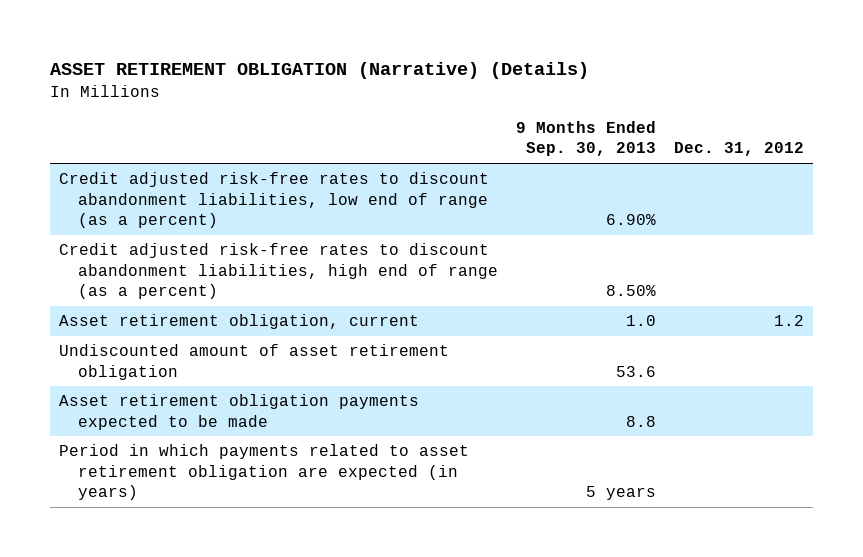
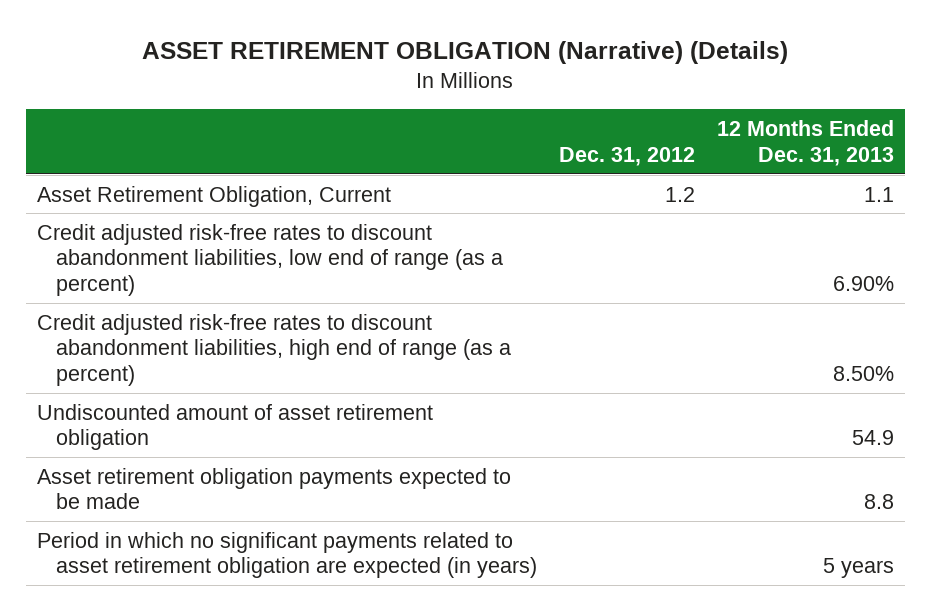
- | 9 Months Ended Sep. 30, 2013 | Dec. 31, 2012
+ | Dec. 31, 2012 | 12 Months Ended Dec. 31, 2013
+ Asset Retirement Obligation, Current | 1.2 | 1.1
- Asset retirement obligation, current | 1.0 | 1.2
- Period in which payments related to asset retirement obligation are expected (in years) | 5 years |
+ Period in which no significant payments related to asset retirement obligation are expected (in years) | | 5 years

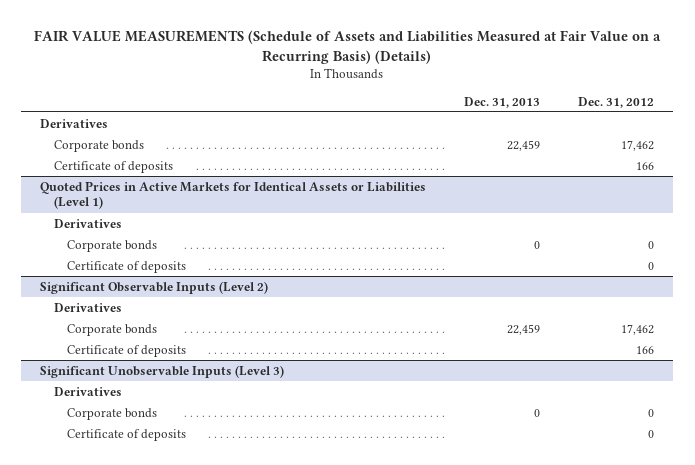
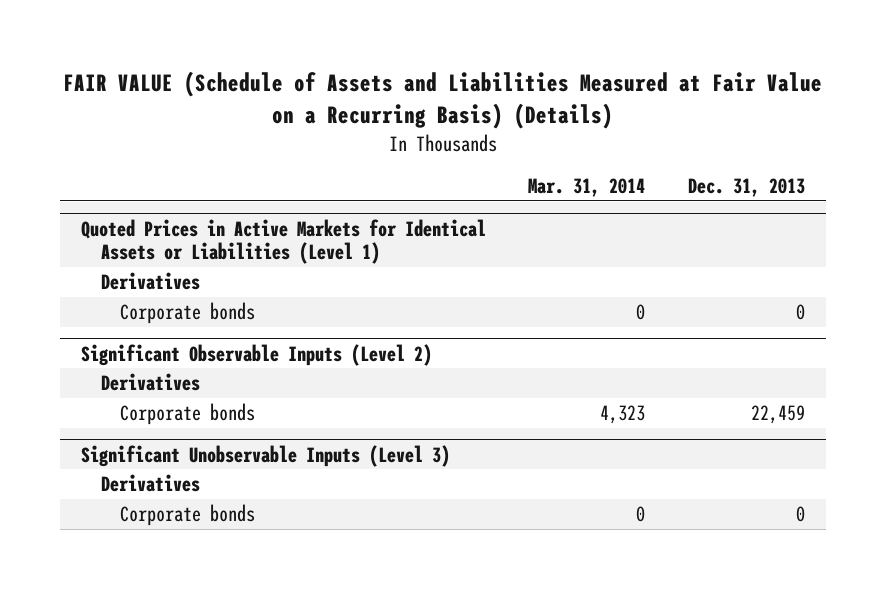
- FAIR VALUE MEASUREMENTS (Schedule of Assets and Liabilities Measured at Fair Value on a Recurring Basis) (Details)
+ FAIR VALUE (Schedule of Assets and Liabilities Measured at Fair Value on a Recurring Basis) (Details)
- | Dec. 31, 2013 | Dec. 31, 2012
+ | Mar. 31, 2014 | Dec. 31, 2013
- Derivatives
- Corporate bonds | 22,459 | 17,462
- Certificate of deposits | | 166
@ Quoted Prices in Active Markets for Identical Assets or Liabilities (Level 1)
- Certificate of deposits | | 0
@ Significant Observable Inputs (Level 2)
- Certificate of deposits | | 166
@ Significant Unobservable Inputs (Level 3)
- Certificate of deposits | | 0

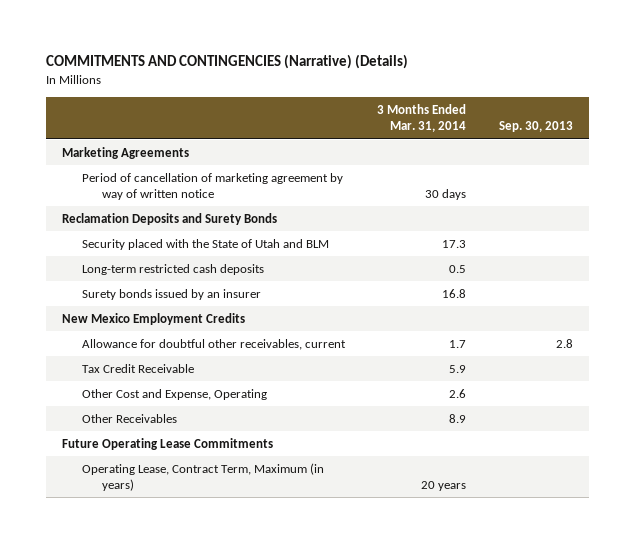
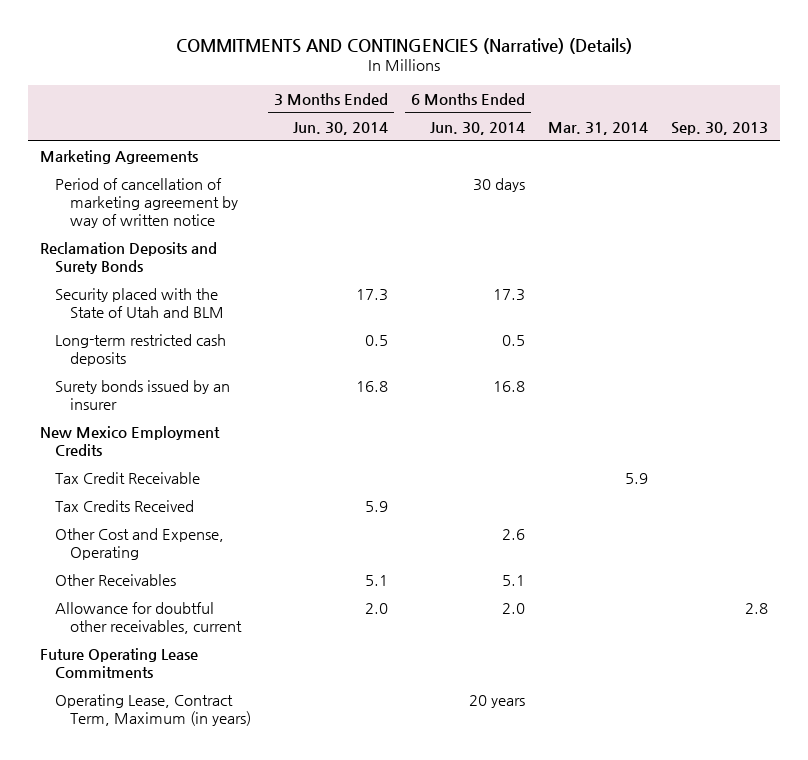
- | 3 Months Ended Mar. 31, 2014 | Sep. 30, 2013
+ | 3 Months Ended Jun. 30, 2014 | 6 Months Ended Jun. 30, 2014 | Mar. 31, 2014 | Sep. 30, 2013
+ Tax Credits Received | 5.9 | | |
moved down: Allowance for doubtful other receivables, current | 2.0 | 2.0 | | 2.8

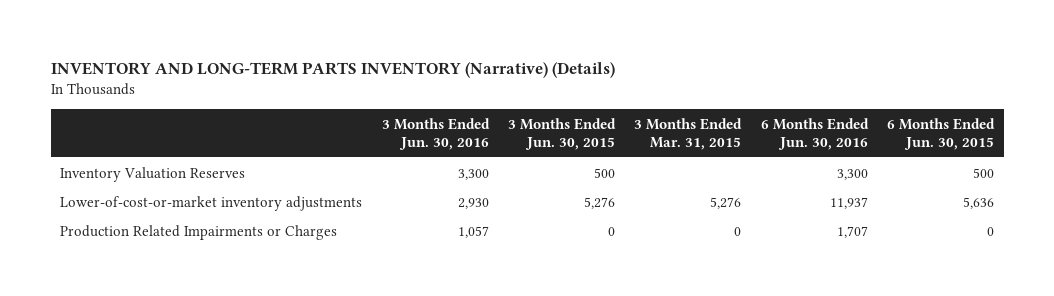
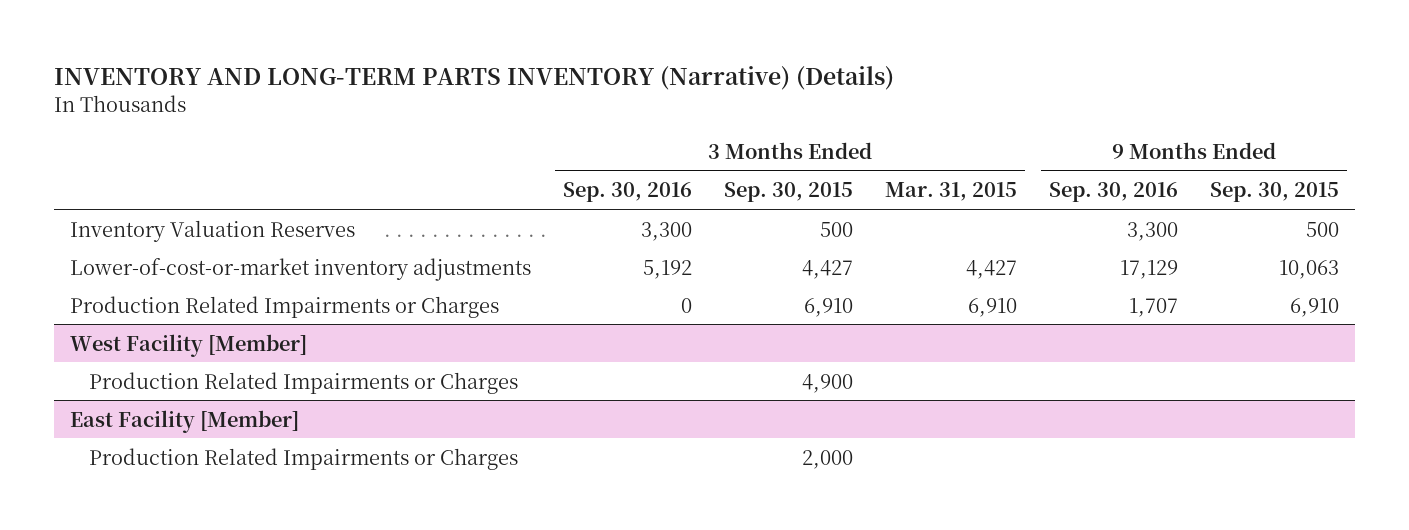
- | 3 Months Ended Jun. 30, 2016 | 3 Months Ended Jun. 30, 2015 | 3 Months Ended Mar. 31, 2015 | 6 Months Ended Jun. 30, 2016 | 6 Months Ended Jun. 30, 2015
+ | 3 Months Ended Sep. 30, 2016 | 3 Months Ended Sep. 30, 2015 | 3 Months Ended Mar. 31, 2015 | 9 Months Ended Sep. 30, 2016 | 9 Months Ended Sep. 30, 2015
- Lower-of-cost-or-market inventory adjustments | 2,930 | 5,276 | 5,276 | 11,937 | 5,636
- Production Related Impairments or Charges | 1,057 | 0 | 0 | 1,707 | 0
+ Lower-of-cost-or-market inventory adjustments | 5,192 | 4,427 | 4,427 | 17,129 | 10,063
+ Production Related Impairments or Charges | 0 | 6,910 | 6,910 | 1,707 | 6,910
+ West Facility [Member]
+ Production Related Impairments or Charges | | 4,900 | | |
+ East Facility [Member]
+ Production Related Impairments or Charges | | 2,000 | | |

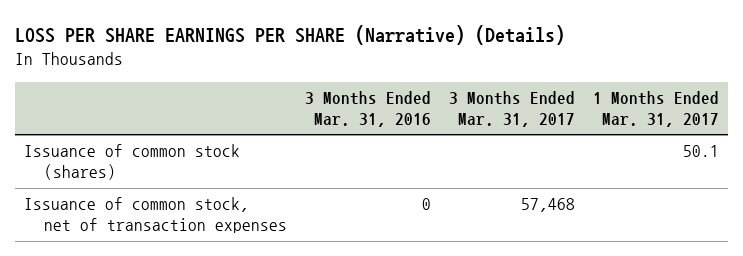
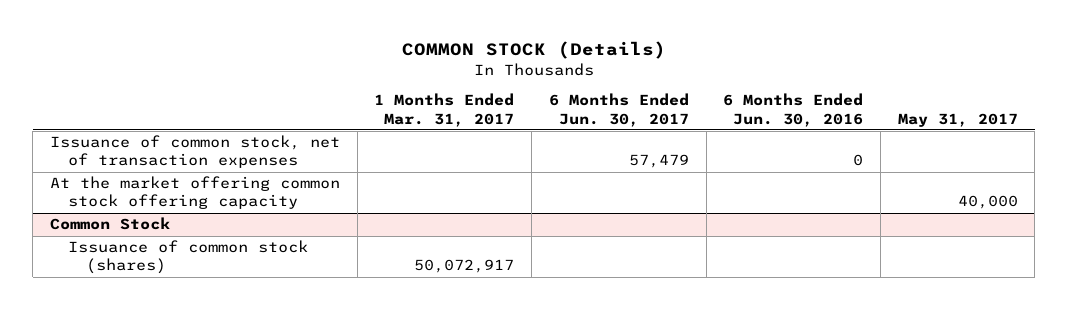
- LOSS PER SHARE EARNINGS PER SHARE (Narrative) (Details)
+ COMMON STOCK (Details)
- | 3 Months Ended Mar. 31, 2016 | 3 Months Ended Mar. 31, 2017 | 1 Months Ended Mar. 31, 2017
+ | 1 Months Ended Mar. 31, 2017 | 6 Months Ended Jun. 30, 2017 | 6 Months Ended Jun. 30, 2016 | May 31, 2017
- Issuance of common stock (shares) | | | 50.1
+ At the market offering common stock offering capacity | | | | 40,000
+ Common Stock
+ Issuance of common stock (shares) | 50,072,917 | | |

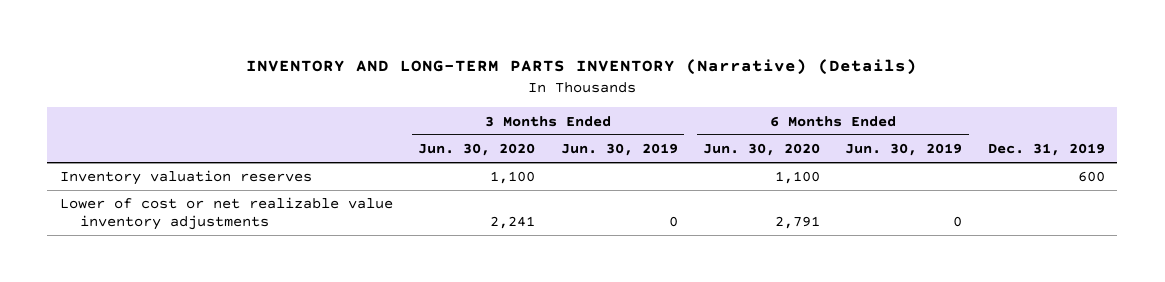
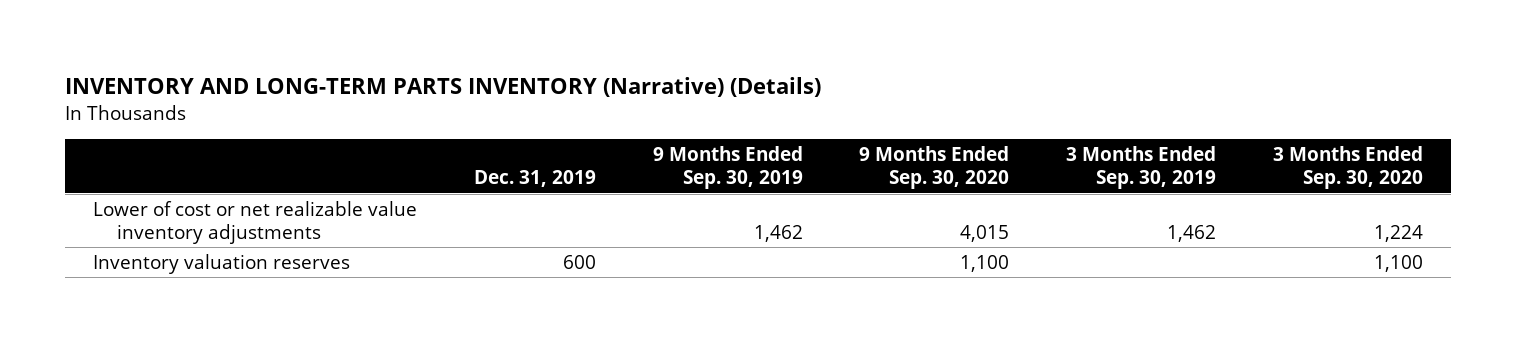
- | 3 Months Ended Jun. 30, 2020 | 3 Months Ended Jun. 30, 2019 | 6 Months Ended Jun. 30, 2020 | 6 Months Ended Jun. 30, 2019 | Dec. 31, 2019
+ | Dec. 31, 2019 | 9 Months Ended Sep. 30, 2019 | 9 Months Ended Sep. 30, 2020 | 3 Months Ended Sep. 30, 2019 | 3 Months Ended Sep. 30, 2020
moved down: Inventory valuation reserves | 600 | | 1,100 | | 1,100

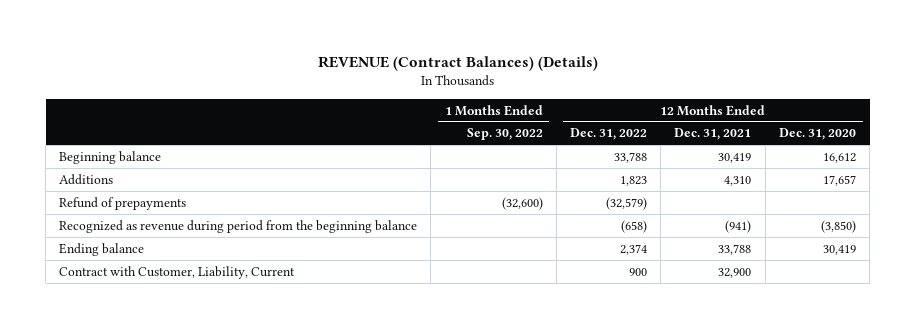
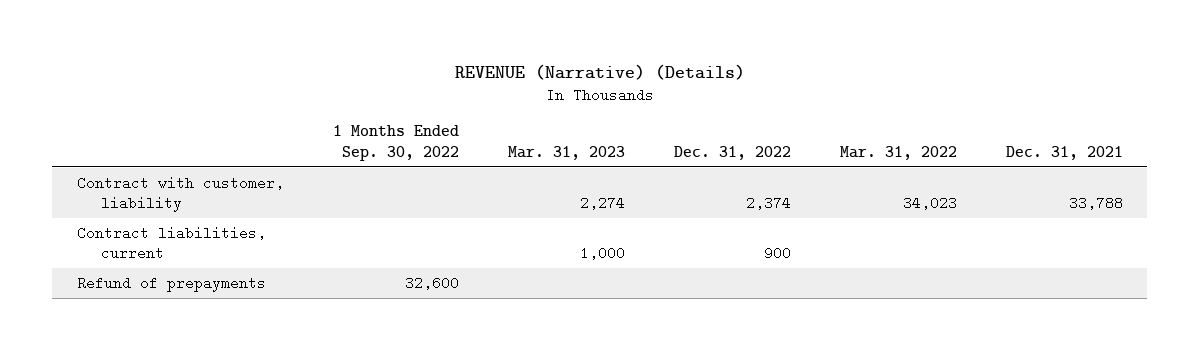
- REVENUE (Contract Balances) (Details)
+ REVENUE (Narrative) (Details)
- | 1 Months Ended Sep. 30, 2022 | 12 Months Ended Dec. 31, 2022 | 12 Months Ended Dec. 31, 2021 | 12 Months Ended Dec. 31, 2020
+ | 1 Months Ended Sep. 30, 2022 | Mar. 31, 2023 | Dec. 31, 2022 | Mar. 31, 2022 | Dec. 31, 2021
- Beginning balance | | 33,788 | 30,419 | 16,612
- Additions | | 1,823 | 4,310 | 17,657
- Refund of prepayments | (32,600) | (32,579) | |
- Recognized as revenue during period from the beginning balance | | (658) | (941) | (3,850)
- Ending balance | | 2,374 | 33,788 | 30,419
- Contract with Customer, Liability, Current | | 900 | 32,900 |
+ Contract with customer, liability | | 2,274 | 2,374 | 34,023 | 33,788
+ Contract liabilities, current | | 1,000 | 900 | |
+ Refund of prepayments | 32,600 | | | |

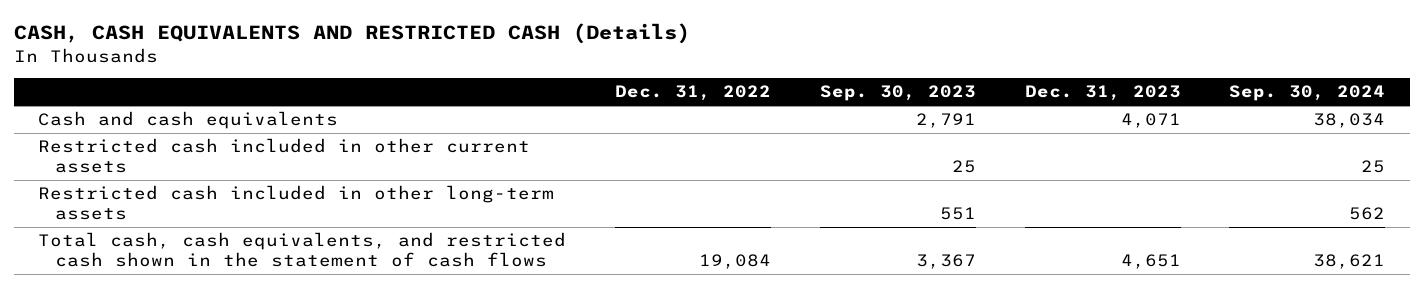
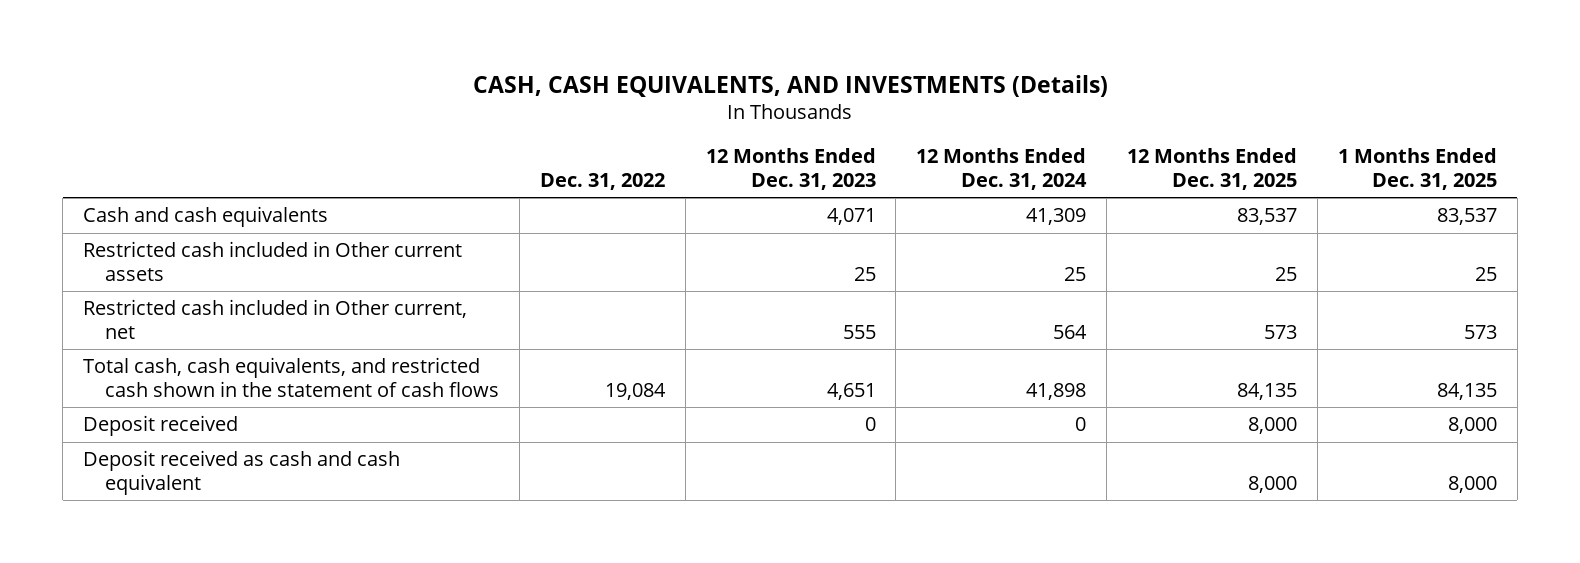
- CASH, CASH EQUIVALENTS AND RESTRICTED CASH (Details)
+ CASH, CASH EQUIVALENTS, AND INVESTMENTS (Details)
- | Dec. 31, 2022 | Sep. 30, 2023 | Dec. 31, 2023 | Sep. 30, 2024
+ | Dec. 31, 2022 | 12 Months Ended Dec. 31, 2023 | 12 Months Ended Dec. 31, 2024 | 12 Months Ended Dec. 31, 2025 | 1 Months Ended Dec. 31, 2025
- Restricted cash included in other current assets | | 25 | | 25
- Restricted cash included in other long-term assets | | 551 | | 562
+ Restricted cash included in Other current assets | | 25 | 25 | 25 | 25
+ Restricted cash included in Other current, net | | 555 | 564 | 573 | 573
+ Deposit received | | 0 | 0 | 8,000 | 8,000
+ Deposit received as cash and cash equivalent | | | | 8,000 | 8,000

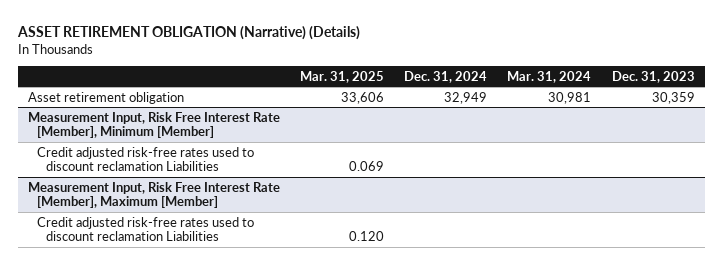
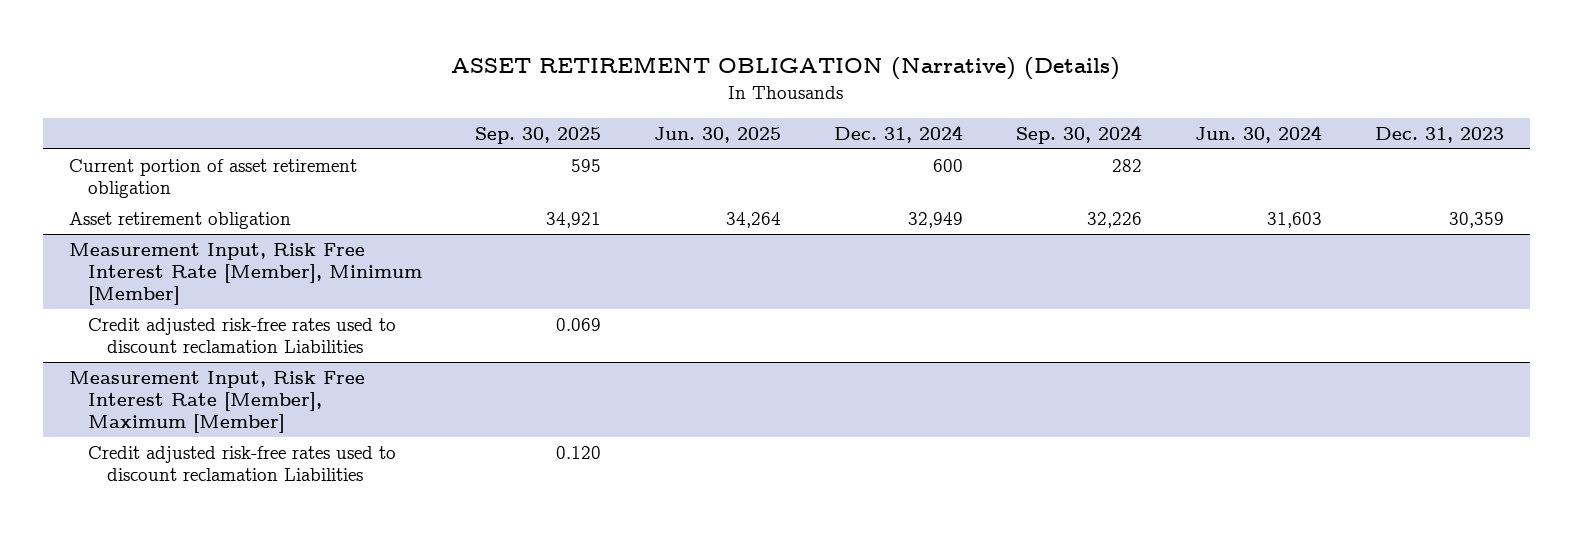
- | Mar. 31, 2025 | Dec. 31, 2024 | Mar. 31, 2024 | Dec. 31, 2023
+ | Sep. 30, 2025 | Jun. 30, 2025 | Dec. 31, 2024 | Sep. 30, 2024 | Jun. 30, 2024 | Dec. 31, 2023
+ Current portion of asset retirement obligation | 595 | | 600 | 282 | |

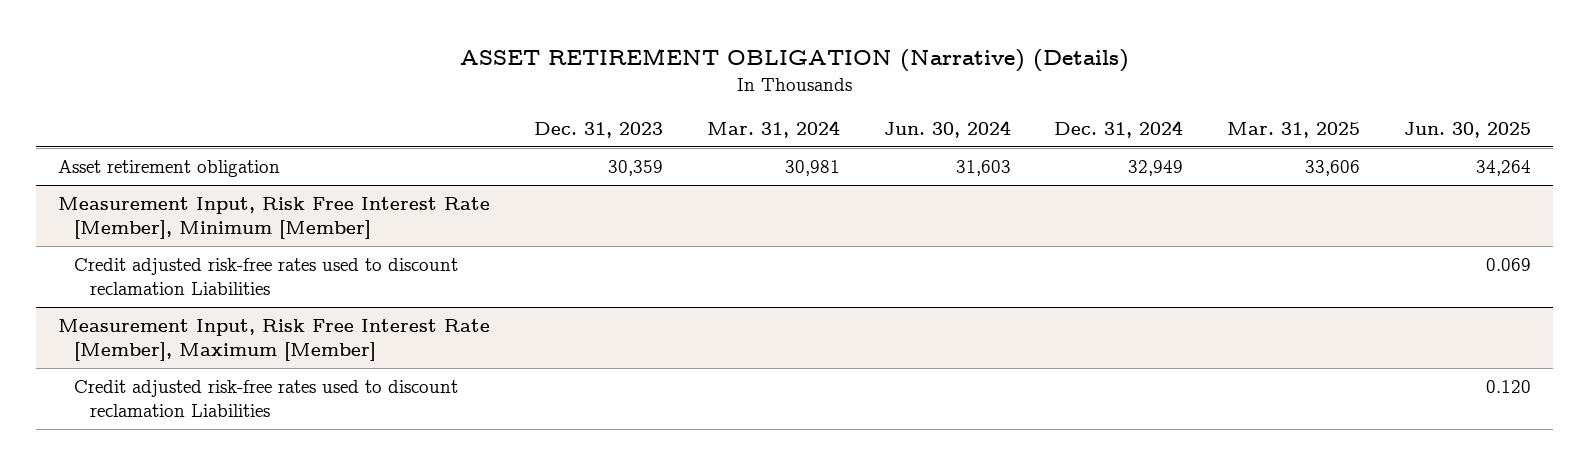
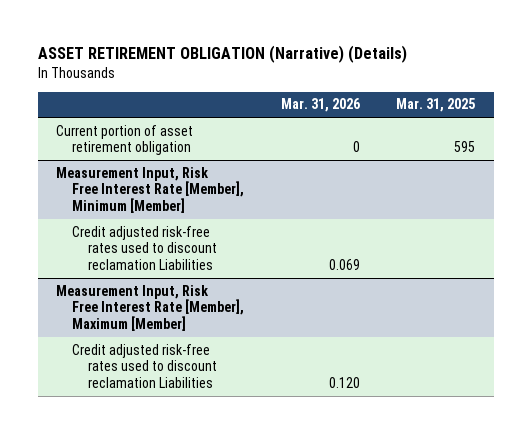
- | Dec. 31, 2023 | Mar. 31, 2024 | Jun. 30, 2024 | Dec. 31, 2024 | Mar. 31, 2025 | Jun. 30, 2025
+ | Mar. 31, 2026 | Mar. 31, 2025
- Asset retirement obligation | 30,359 | 30,981 | 31,603 | 32,949 | 33,606 | 34,264
+ Current portion of asset retirement obligation | 0 | 595

